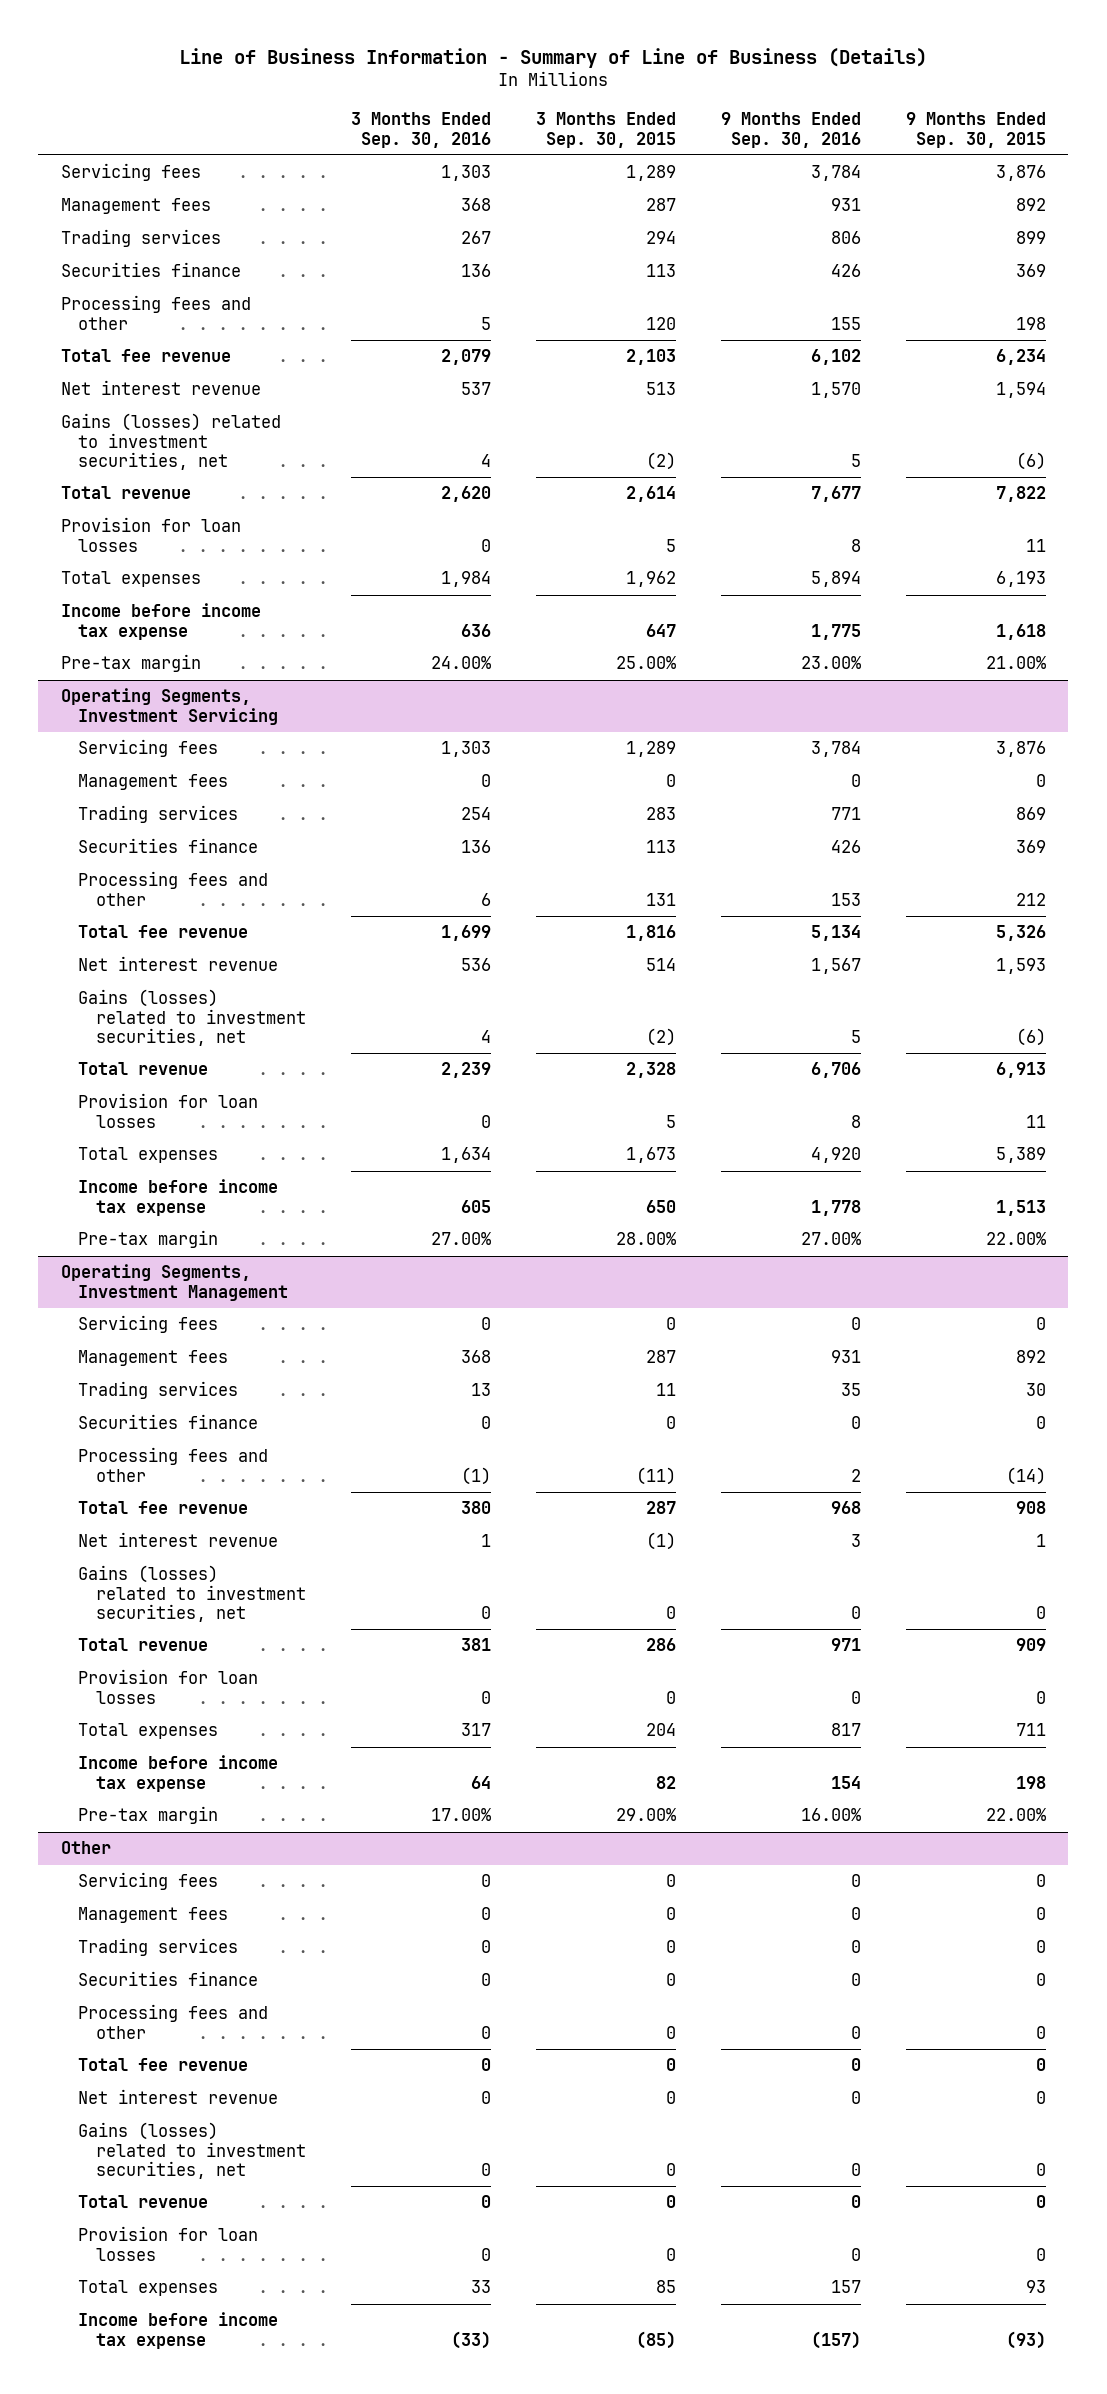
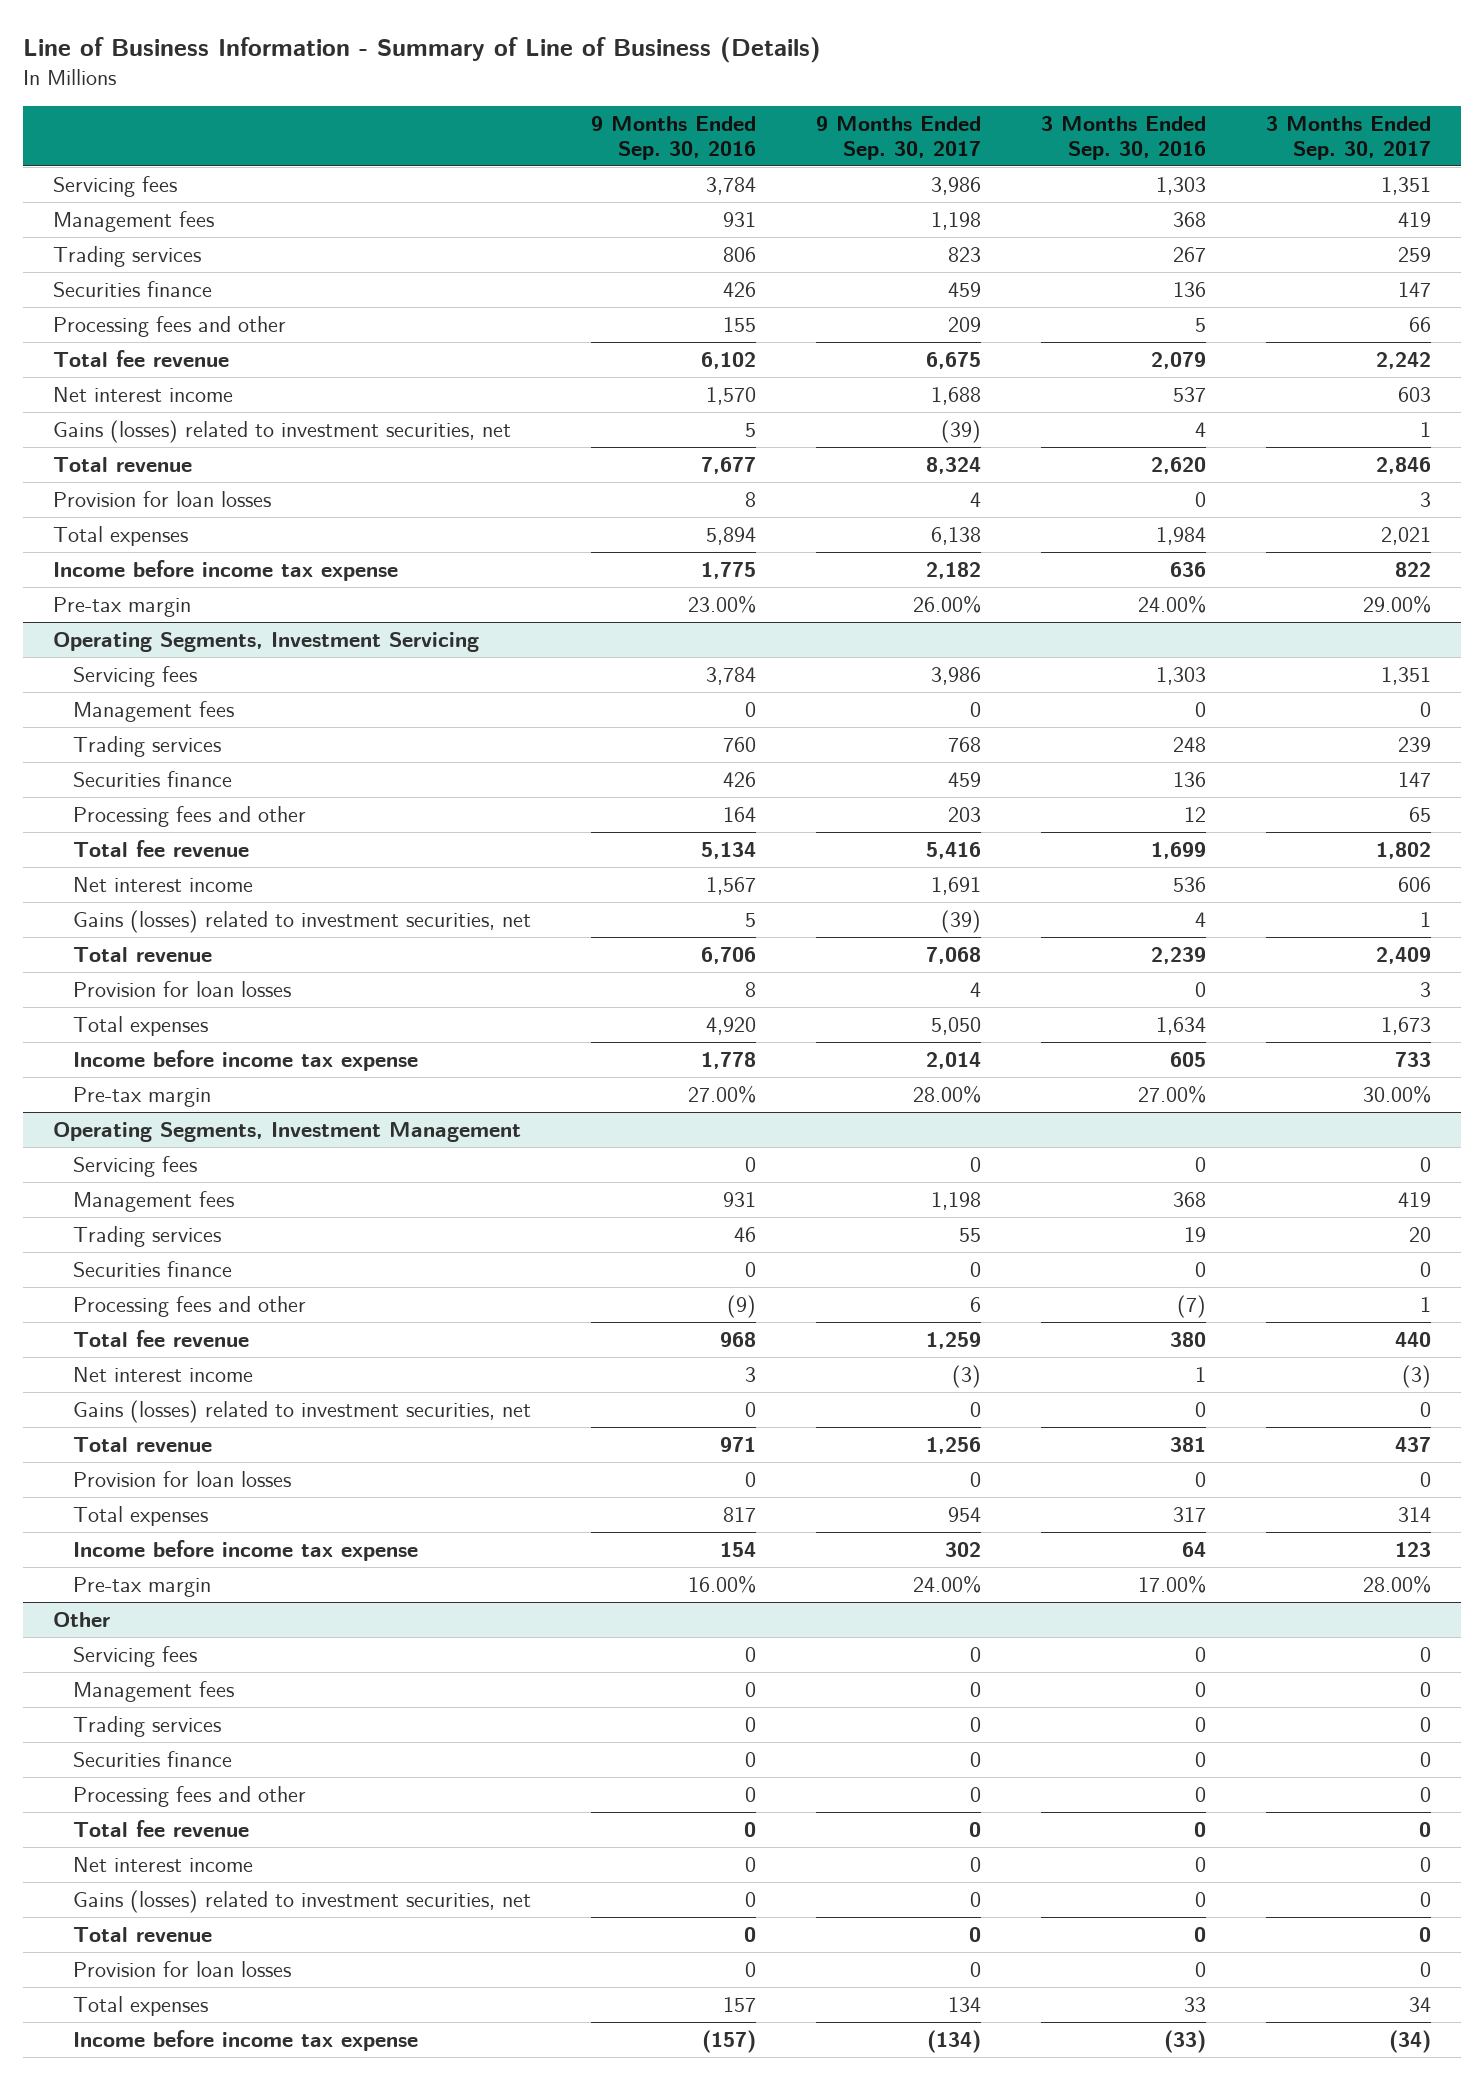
- | 3 Months Ended Sep. 30, 2016 | 3 Months Ended Sep. 30, 2015 | 9 Months Ended Sep. 30, 2016 | 9 Months Ended Sep. 30, 2015
+ | 9 Months Ended Sep. 30, 2016 | 9 Months Ended Sep. 30, 2017 | 3 Months Ended Sep. 30, 2016 | 3 Months Ended Sep. 30, 2017
- Net interest revenue | 537 | 513 | 1,570 | 1,594
+ Net interest income | 1,570 | 1,688 | 537 | 603
@ Operating Segments, Investment Servicing
- Trading services | 254 | 283 | 771 | 869
+ Trading services | 760 | 768 | 248 | 239
- Processing fees and other | 6 | 131 | 153 | 212
+ Processing fees and other | 164 | 203 | 12 | 65
- Net interest revenue | 536 | 514 | 1,567 | 1,593
+ Net interest income | 1,567 | 1,691 | 536 | 606
@ Operating Segments, Investment Management
- Trading services | 13 | 11 | 35 | 30
+ Trading services | 46 | 55 | 19 | 20
- Processing fees and other | (1) | (11) | 2 | (14)
+ Processing fees and other | (9) | 6 | (7) | 1
- Net interest revenue | 1 | (1) | 3 | 1
+ Net interest income | 3 | (3) | 1 | (3)
@ Other
- Net interest revenue | 0 | 0 | 0 | 0
+ Net interest income | 0 | 0 | 0 | 0

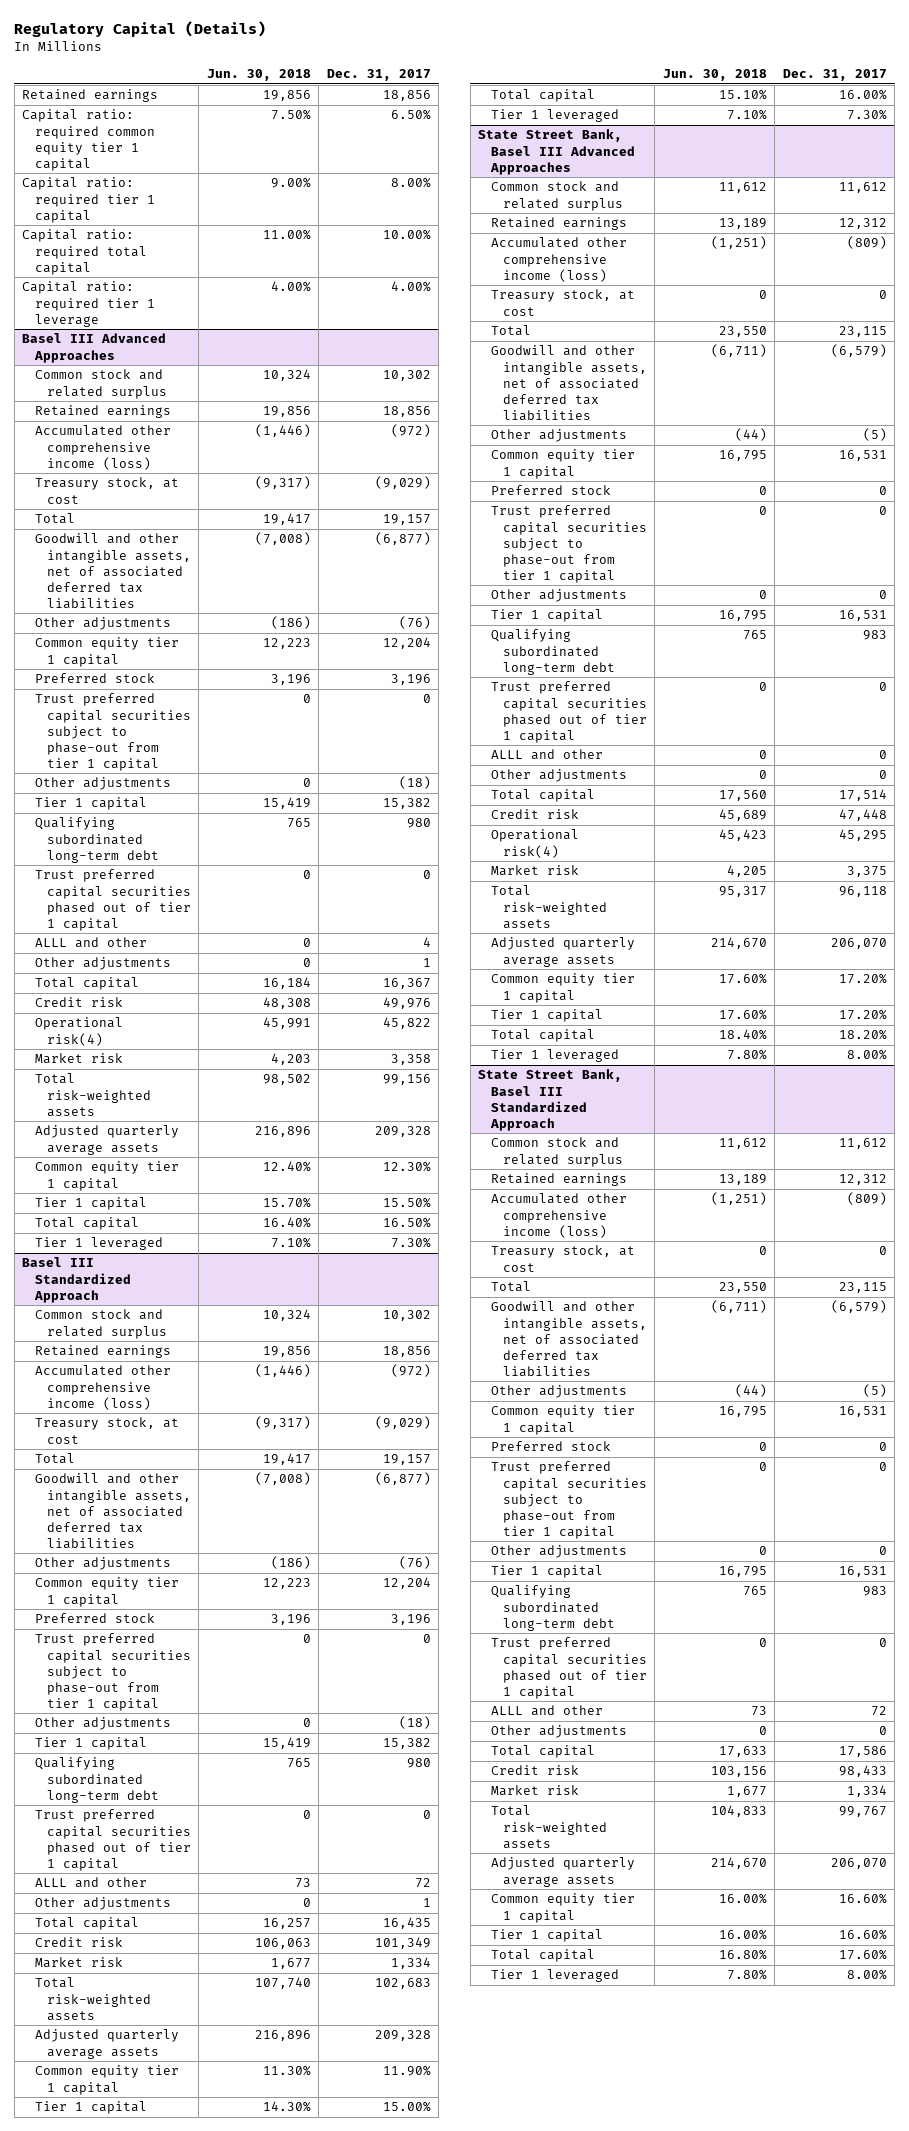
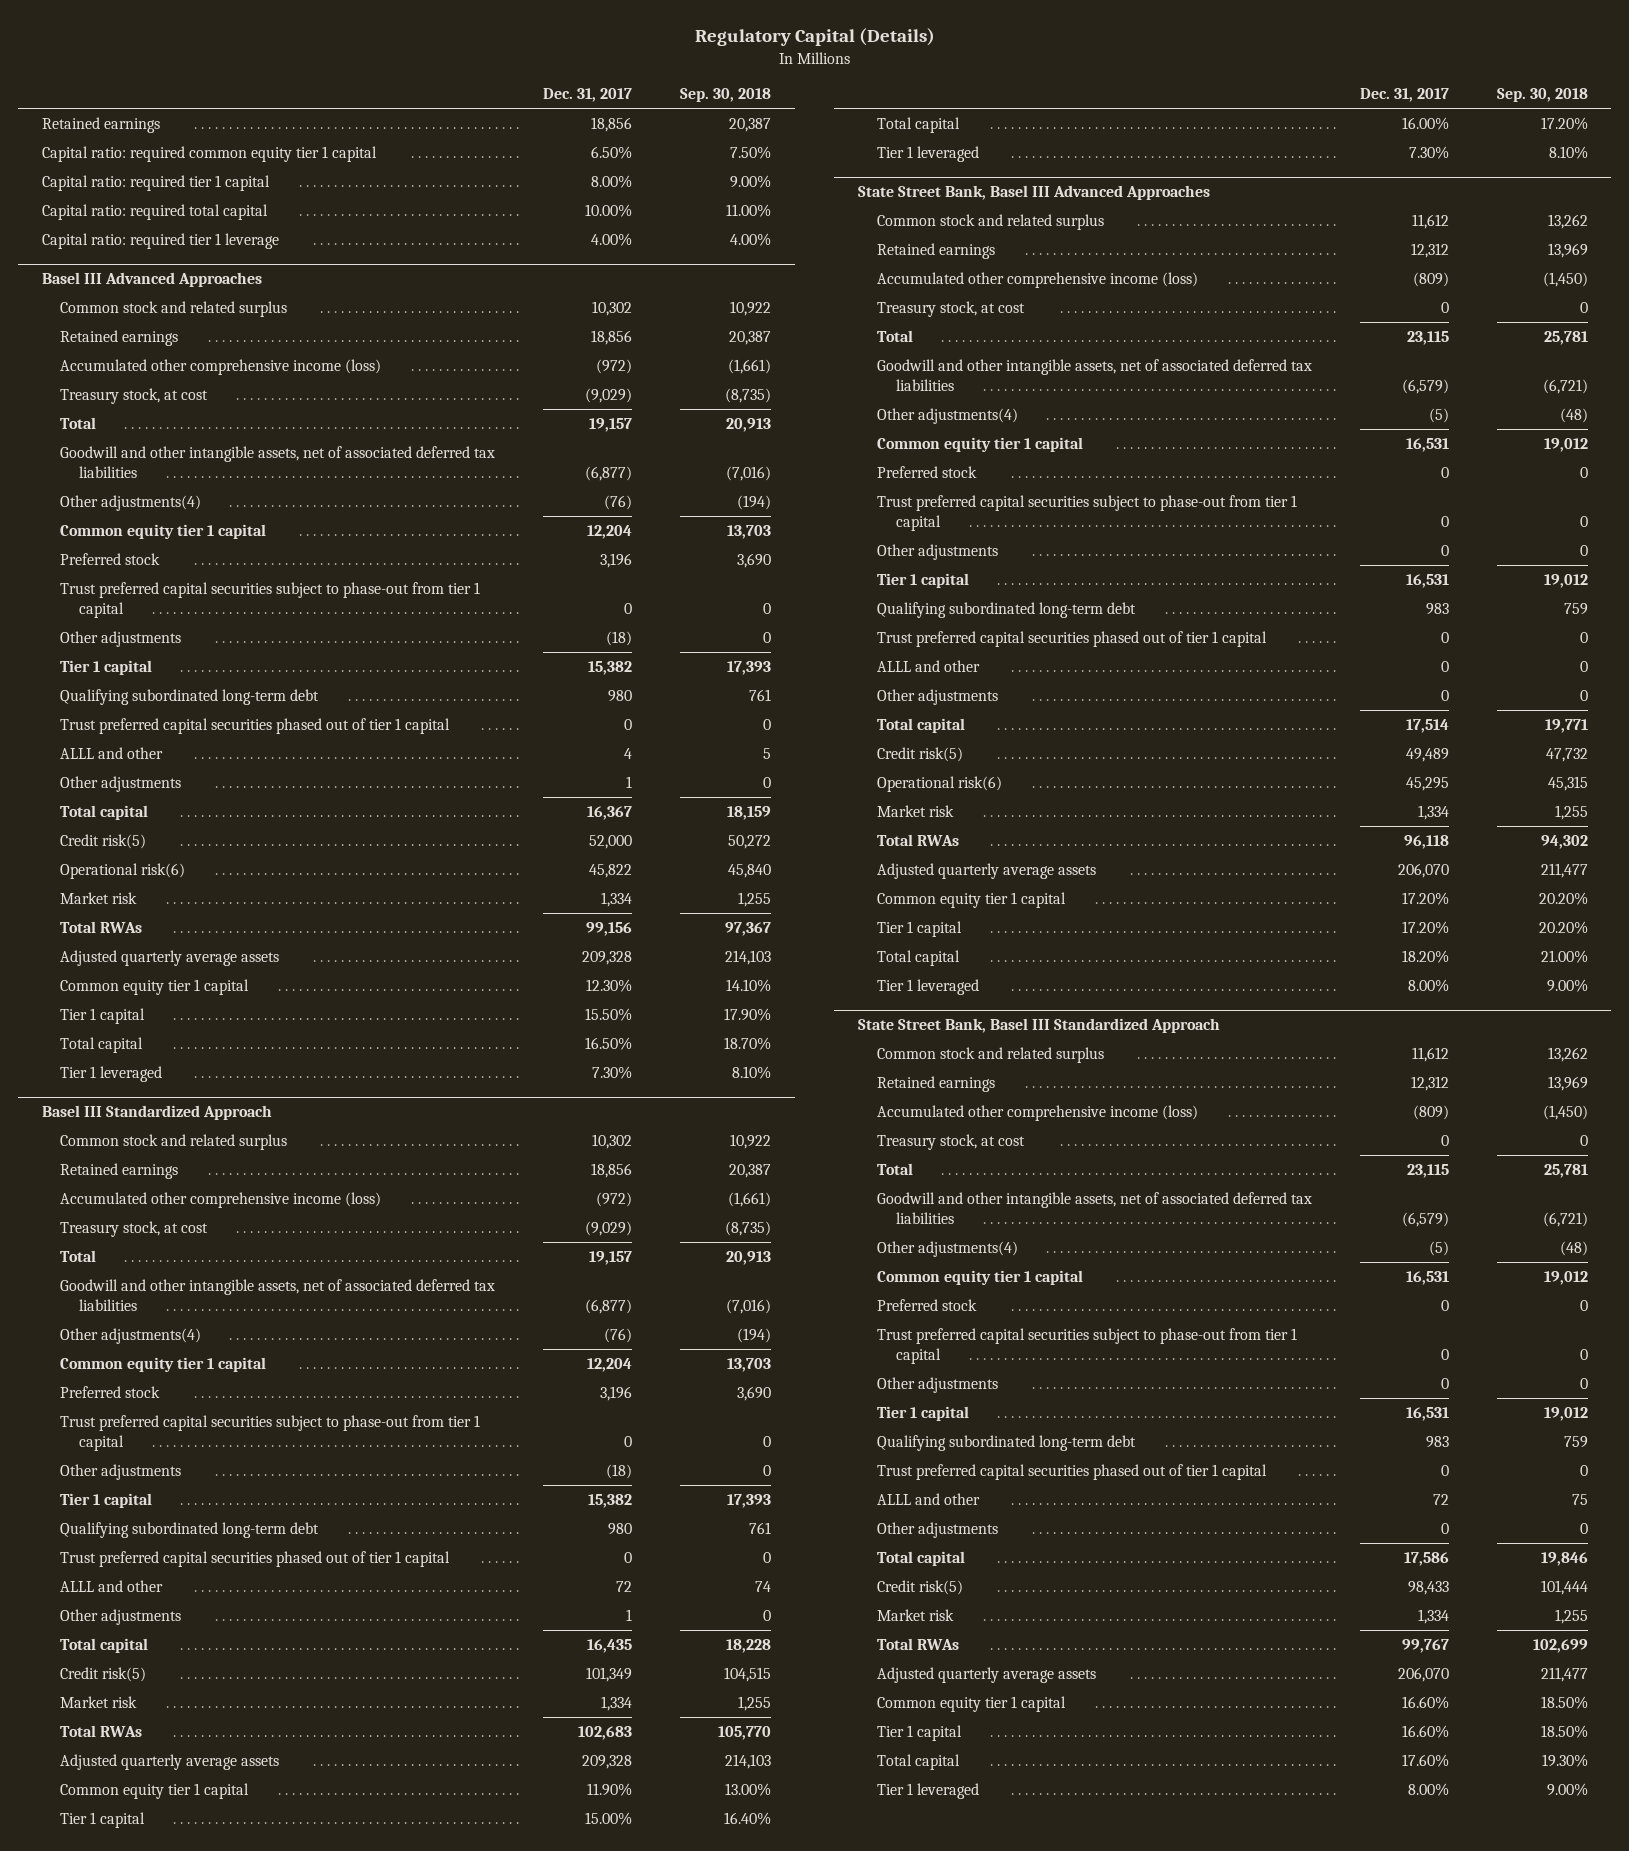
- | Jun. 30, 2018 | Dec. 31, 2017
+ | Dec. 31, 2017 | Sep. 30, 2018
@ Basel III Advanced Approaches
- Other adjustments | (186) | (76)
+ Other adjustments(4) | (76) | (194)
- Credit risk | 48,308 | 49,976
- Operational risk(4) | 45,991 | 45,822
- Market risk | 4,203 | 3,358
- Total risk-weighted assets | 98,502 | 99,156
+ Credit risk(5) | 52,000 | 50,272
+ Operational risk(6) | 45,822 | 45,840
+ Market risk | 1,334 | 1,255
+ Total RWAs | 99,156 | 97,367
@ Basel III Standardized Approach
- Other adjustments | (186) | (76)
+ Other adjustments(4) | (76) | (194)
- Credit risk | 106,063 | 101,349
+ Credit risk(5) | 101,349 | 104,515
- Total risk-weighted assets | 107,740 | 102,683
+ Total RWAs | 102,683 | 105,770
@ State Street Bank, Basel III Advanced Approaches
- Other adjustments | (44) | (5)
+ Other adjustments(4) | (5) | (48)
- Credit risk | 45,689 | 47,448
- Operational risk(4) | 45,423 | 45,295
- Market risk | 4,205 | 3,375
- Total risk-weighted assets | 95,317 | 96,118
+ Credit risk(5) | 49,489 | 47,732
+ Operational risk(6) | 45,295 | 45,315
+ Market risk | 1,334 | 1,255
+ Total RWAs | 96,118 | 94,302
@ State Street Bank, Basel III Standardized Approach
- Other adjustments | (44) | (5)
+ Other adjustments(4) | (5) | (48)
- Credit risk | 103,156 | 98,433
+ Credit risk(5) | 98,433 | 101,444
- Total risk-weighted assets | 104,833 | 99,767
+ Total RWAs | 99,767 | 102,699

